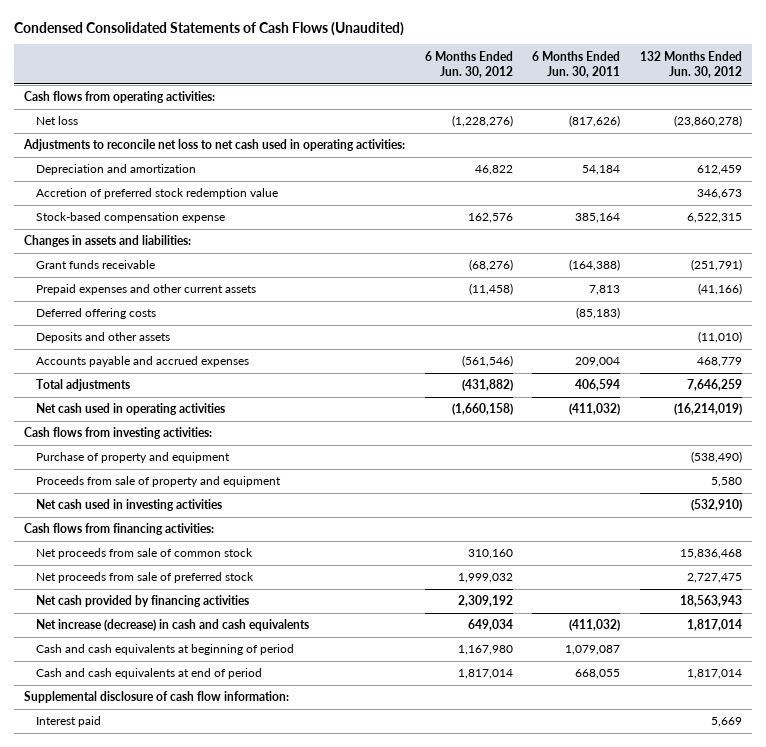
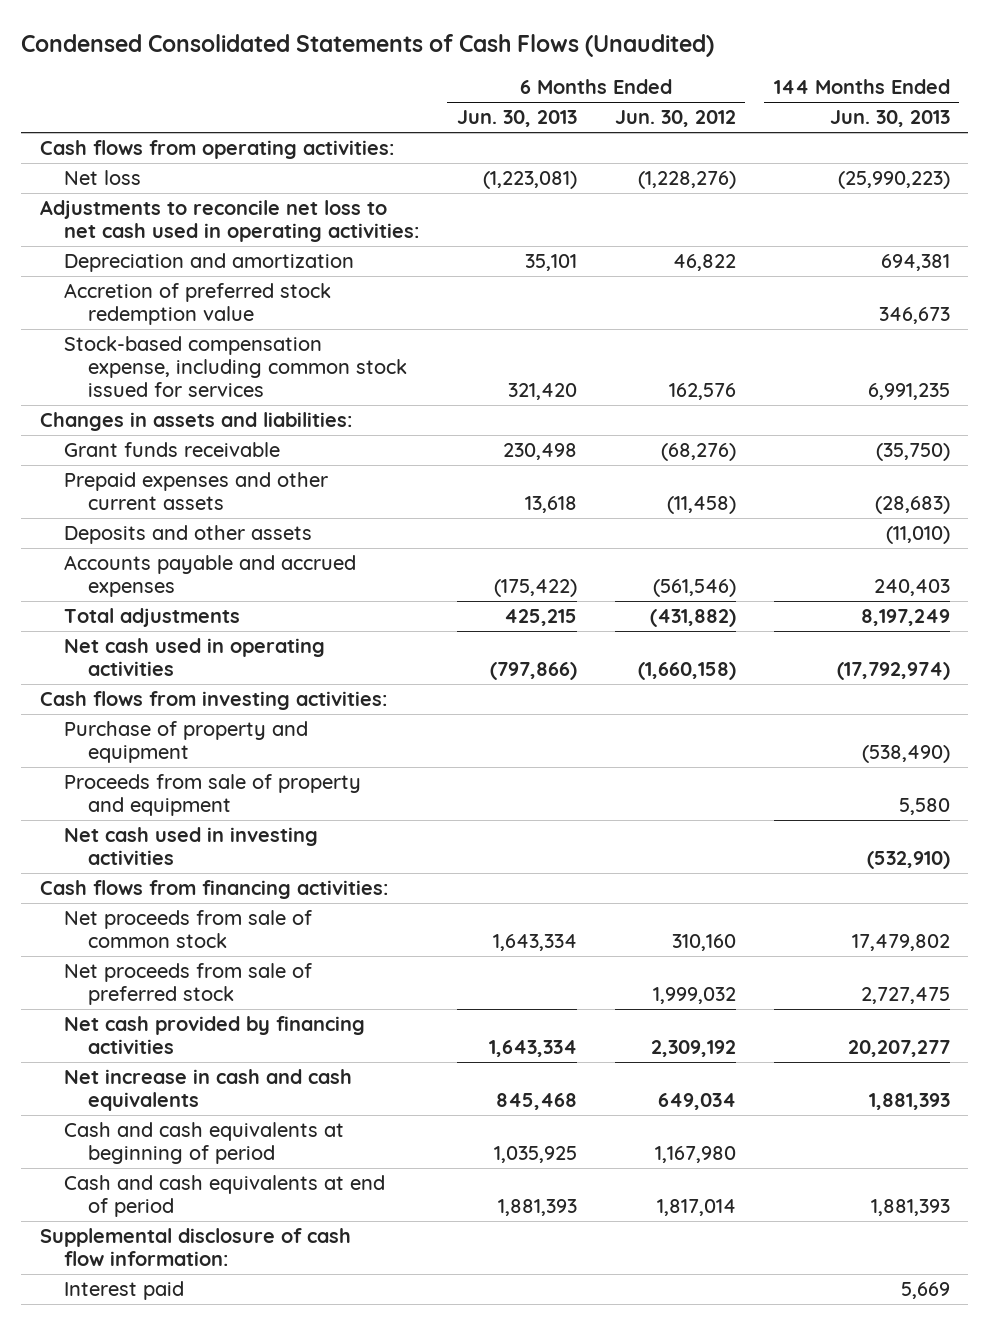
- | 6 Months Ended Jun. 30, 2012 | 6 Months Ended Jun. 30, 2011 | 132 Months Ended Jun. 30, 2012
+ | 6 Months Ended Jun. 30, 2013 | 6 Months Ended Jun. 30, 2012 | 144 Months Ended Jun. 30, 2013
- Stock-based compensation expense | 162,576 | 385,164 | 6,522,315
+ Stock-based compensation expense, including common stock issued for services | 321,420 | 162,576 | 6,991,235
- Deferred offering costs | | (85,183) |
- Net increase (decrease) in cash and cash equivalents | 649,034 | (411,032) | 1,817,014
+ Net increase in cash and cash equivalents | 845,468 | 649,034 | 1,881,393

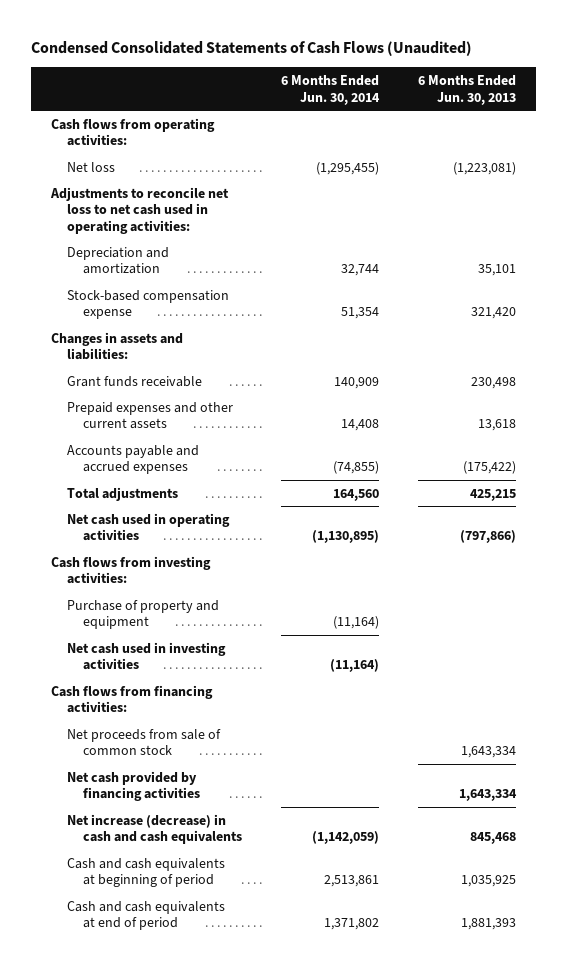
- | 6 Months Ended Jun. 30, 2013 | 6 Months Ended Jun. 30, 2012 | 144 Months Ended Jun. 30, 2013
+ | 6 Months Ended Jun. 30, 2014 | 6 Months Ended Jun. 30, 2013
- Accretion of preferred stock redemption value | | | 346,673
- Stock-based compensation expense, including common stock issued for services | 321,420 | 162,576 | 6,991,235
+ Stock-based compensation expense | 51,354 | 321,420
- Deposits and other assets | | | (11,010)
- Proceeds from sale of property and equipment | | | 5,580
- Net proceeds from sale of preferred stock | | 1,999,032 | 2,727,475
- Net increase in cash and cash equivalents | 845,468 | 649,034 | 1,881,393
+ Net increase (decrease) in cash and cash equivalents | (1,142,059) | 845,468
- Supplemental disclosure of cash flow information:
- Interest paid | | | 5,669

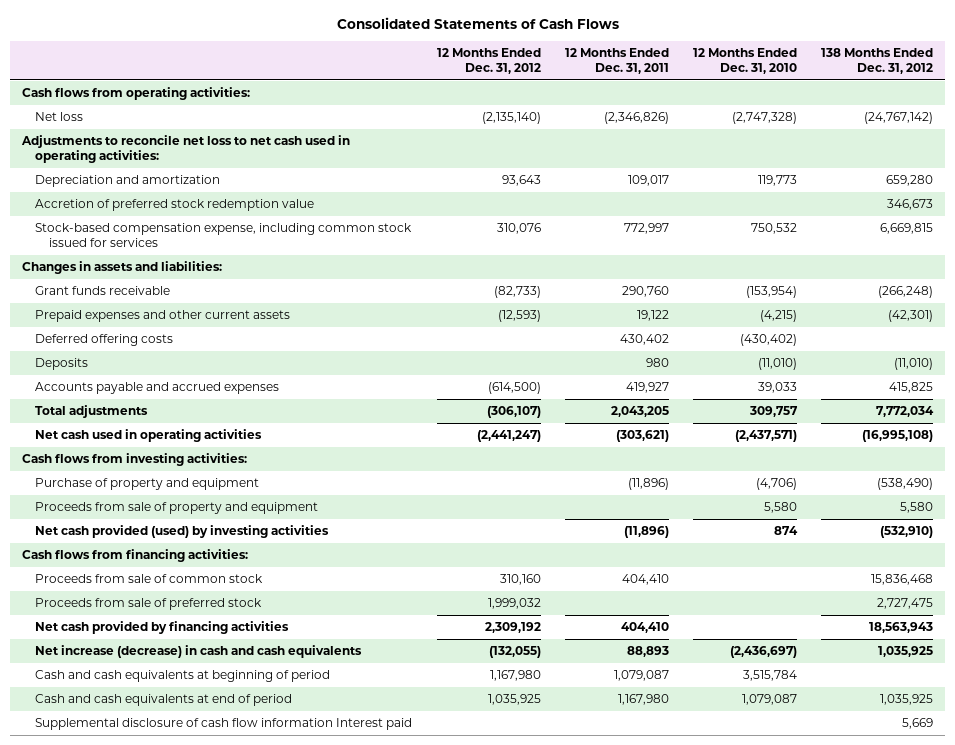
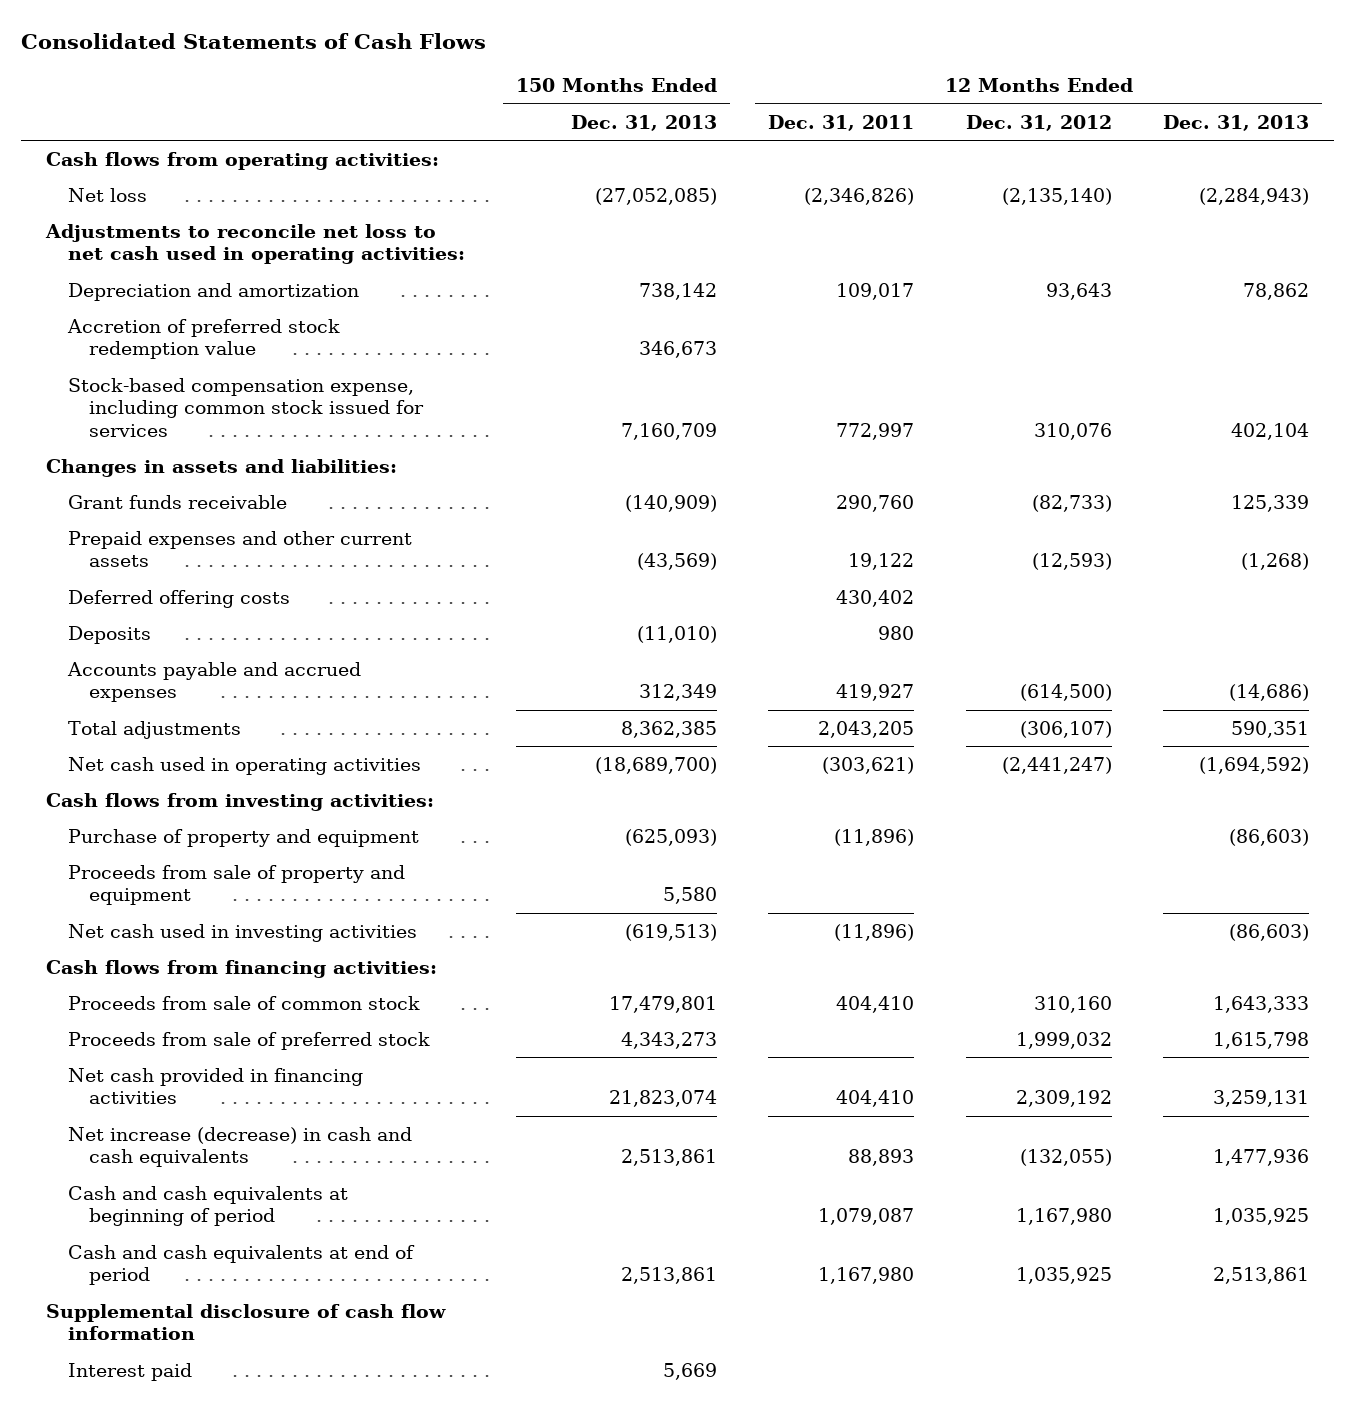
- | 12 Months Ended Dec. 31, 2012 | 12 Months Ended Dec. 31, 2011 | 12 Months Ended Dec. 31, 2010 | 138 Months Ended Dec. 31, 2012
+ | 150 Months Ended Dec. 31, 2013 | 12 Months Ended Dec. 31, 2011 | 12 Months Ended Dec. 31, 2012 | 12 Months Ended Dec. 31, 2013
- Net cash provided (used) by investing activities | | (11,896) | 874 | (532,910)
+ Net cash used in investing activities | (619,513) | (11,896) | | (86,603)
- Net cash provided by financing activities | 2,309,192 | 404,410 | | 18,563,943
+ Net cash provided in financing activities | 21,823,074 | 404,410 | 2,309,192 | 3,259,131
- Supplemental disclosure of cash flow information Interest paid | | | | 5,669
+ Supplemental disclosure of cash flow information
+ Interest paid | 5,669 | | |

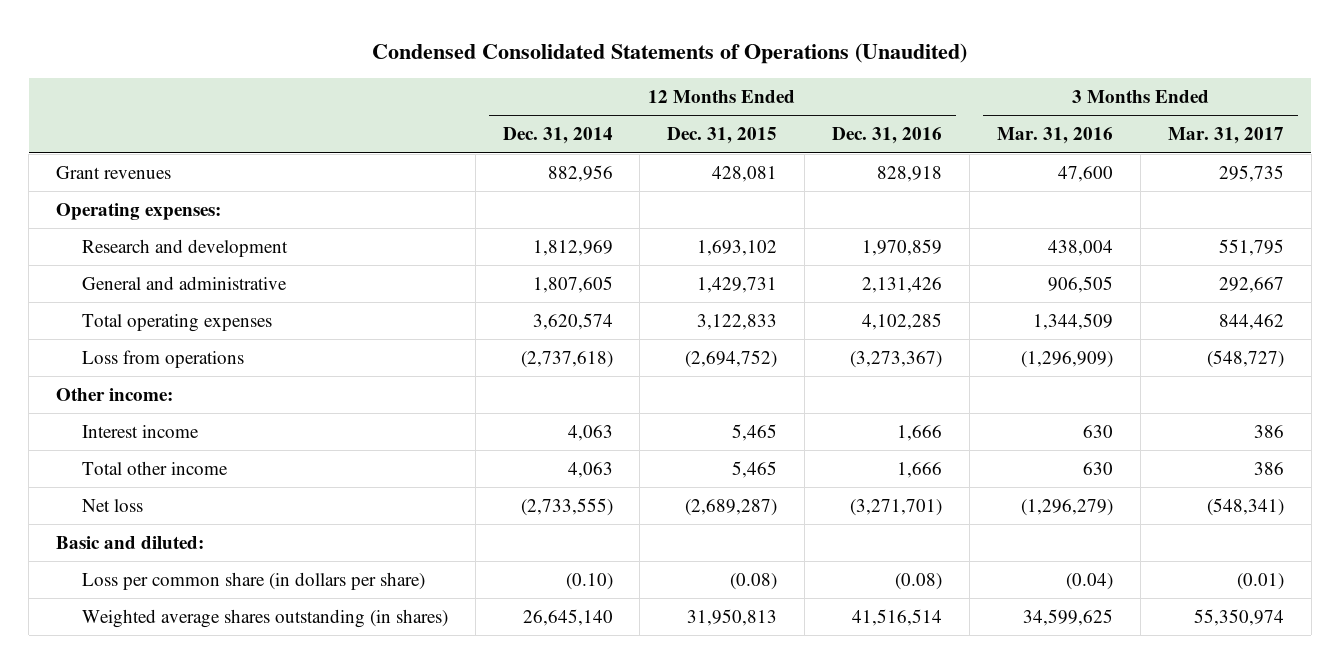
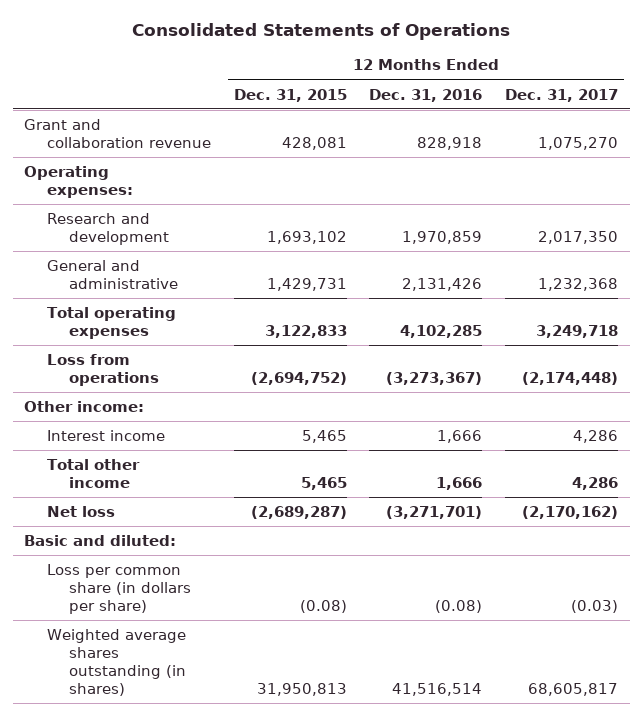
- Condensed Consolidated Statements of Operations (Unaudited)
+ Consolidated Statements of Operations
- | 12 Months Ended Dec. 31, 2014 | 12 Months Ended Dec. 31, 2015 | 12 Months Ended Dec. 31, 2016 | 3 Months Ended Mar. 31, 2016 | 3 Months Ended Mar. 31, 2017
+ | 12 Months Ended Dec. 31, 2015 | 12 Months Ended Dec. 31, 2016 | 12 Months Ended Dec. 31, 2017
- Grant revenues | 882,956 | 428,081 | 828,918 | 47,600 | 295,735
+ Grant and collaboration revenue | 428,081 | 828,918 | 1,075,270

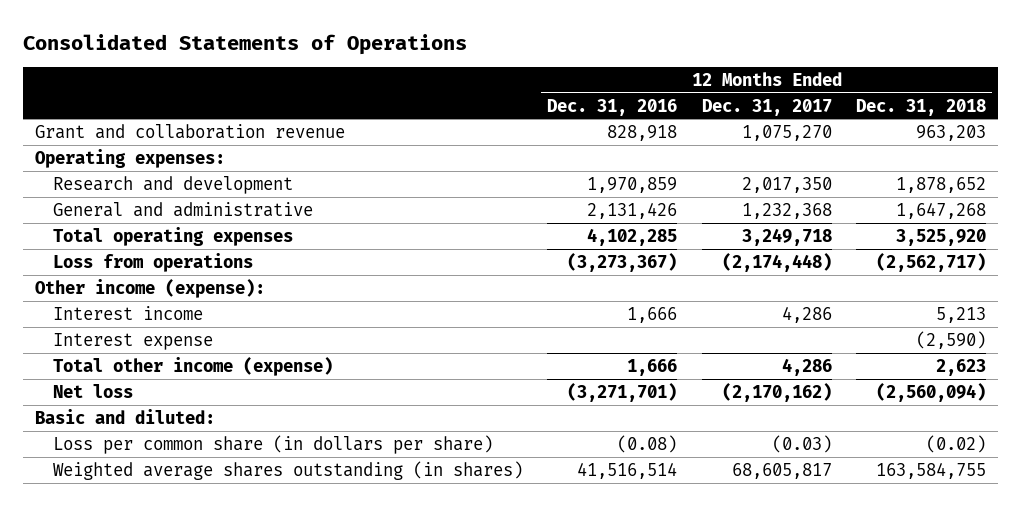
- | 12 Months Ended Dec. 31, 2015 | 12 Months Ended Dec. 31, 2016 | 12 Months Ended Dec. 31, 2017
+ | 12 Months Ended Dec. 31, 2016 | 12 Months Ended Dec. 31, 2017 | 12 Months Ended Dec. 31, 2018
- Other income:
+ Other income (expense):
- Total other income | 5,465 | 1,666 | 4,286
+ Interest expense | | | (2,590)
+ Total other income (expense) | 1,666 | 4,286 | 2,623

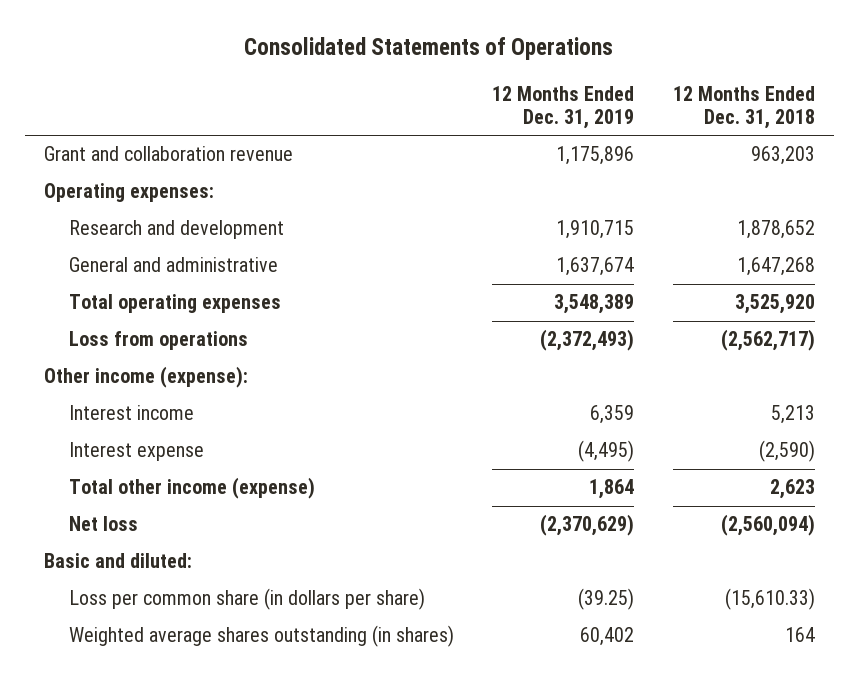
- | 12 Months Ended Dec. 31, 2016 | 12 Months Ended Dec. 31, 2017 | 12 Months Ended Dec. 31, 2018
+ | 12 Months Ended Dec. 31, 2019 | 12 Months Ended Dec. 31, 2018
- Loss per common share (in dollars per share) | (0.08) | (0.03) | (0.02)
- Weighted average shares outstanding (in shares) | 41,516,514 | 68,605,817 | 163,584,755
+ Loss per common share (in dollars per share) | (39.25) | (15,610.33)
+ Weighted average shares outstanding (in shares) | 60,402 | 164

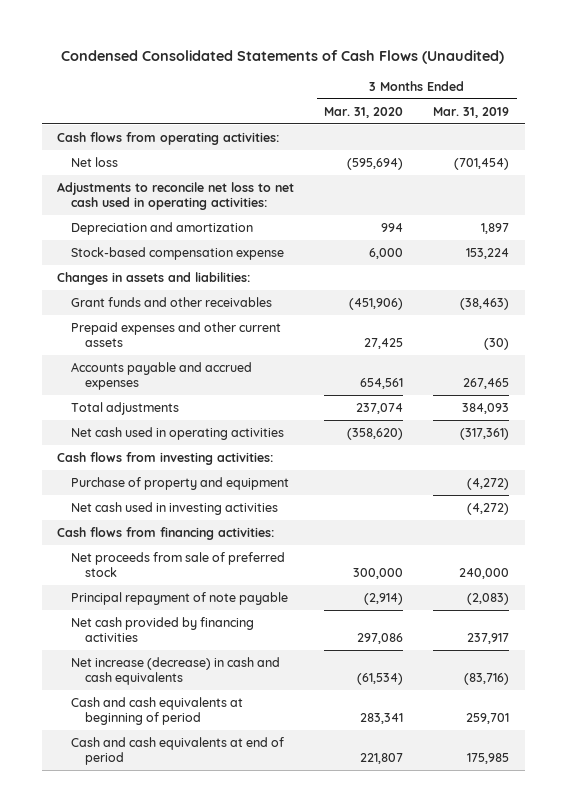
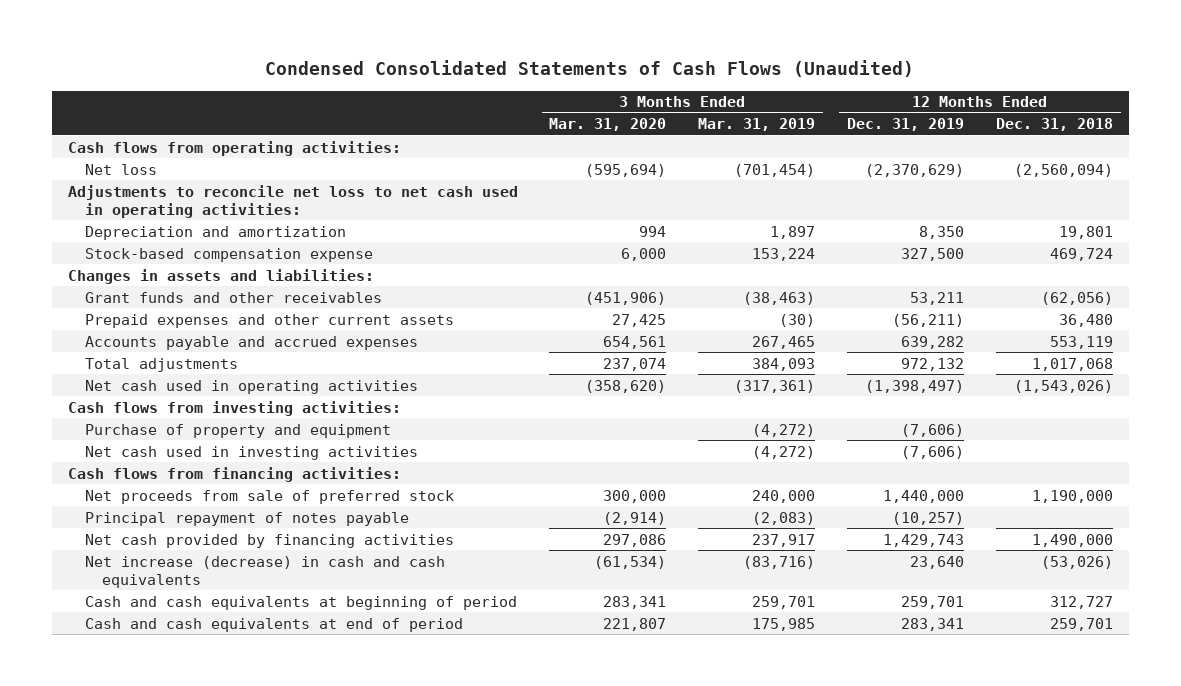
- | 3 Months Ended Mar. 31, 2020 | 3 Months Ended Mar. 31, 2019
+ | 3 Months Ended Mar. 31, 2020 | 3 Months Ended Mar. 31, 2019 | 12 Months Ended Dec. 31, 2019 | 12 Months Ended Dec. 31, 2018
- Principal repayment of note payable | (2,914) | (2,083)
+ Principal repayment of notes payable | (2,914) | (2,083) | (10,257) |

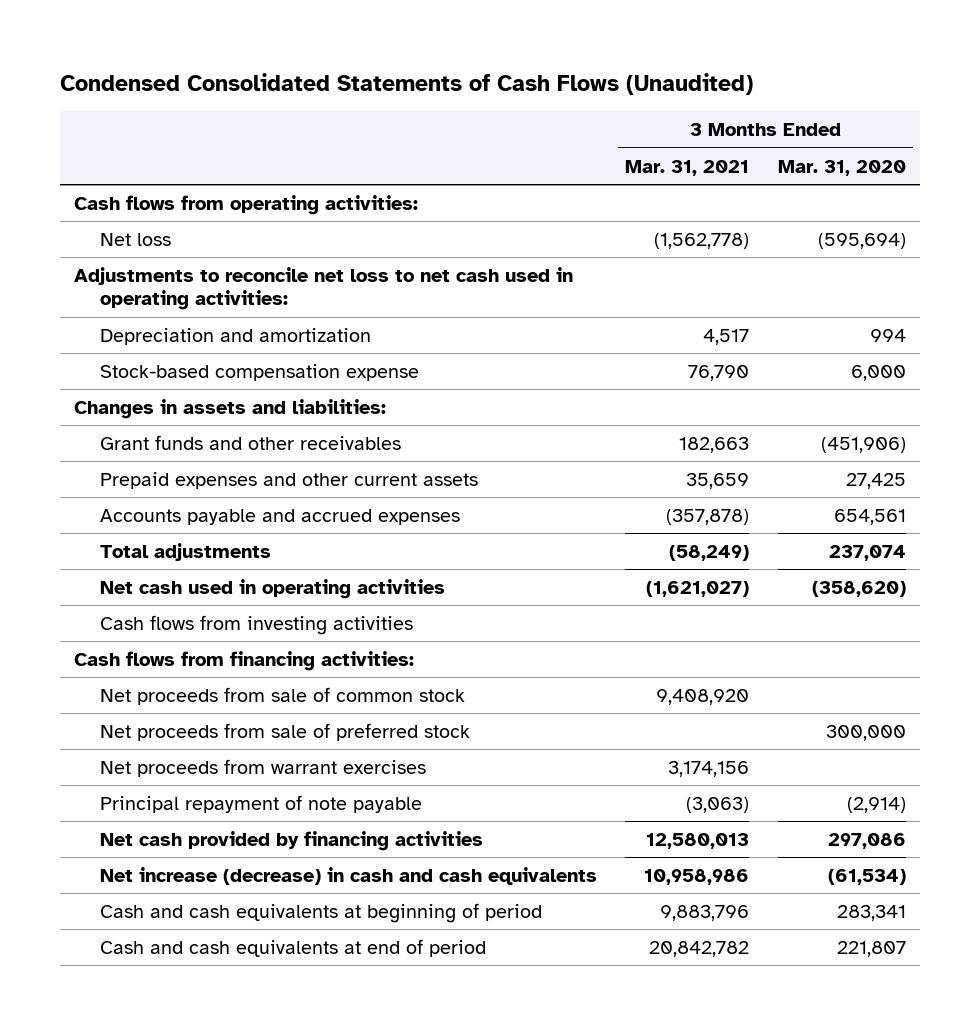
- | 3 Months Ended Mar. 31, 2020 | 3 Months Ended Mar. 31, 2019 | 12 Months Ended Dec. 31, 2019 | 12 Months Ended Dec. 31, 2018
+ | 3 Months Ended Mar. 31, 2021 | 3 Months Ended Mar. 31, 2020
- Cash flows from investing activities:
- Purchase of property and equipment | | (4,272) | (7,606) |
- Net cash used in investing activities | | (4,272) | (7,606) |
+ Cash flows from investing activities
+ Net proceeds from sale of common stock | 9,408,920 |
- Principal repayment of notes payable | (2,914) | (2,083) | (10,257) |
+ Net proceeds from warrant exercises | 3,174,156 |
+ Principal repayment of note payable | (3,063) | (2,914)

